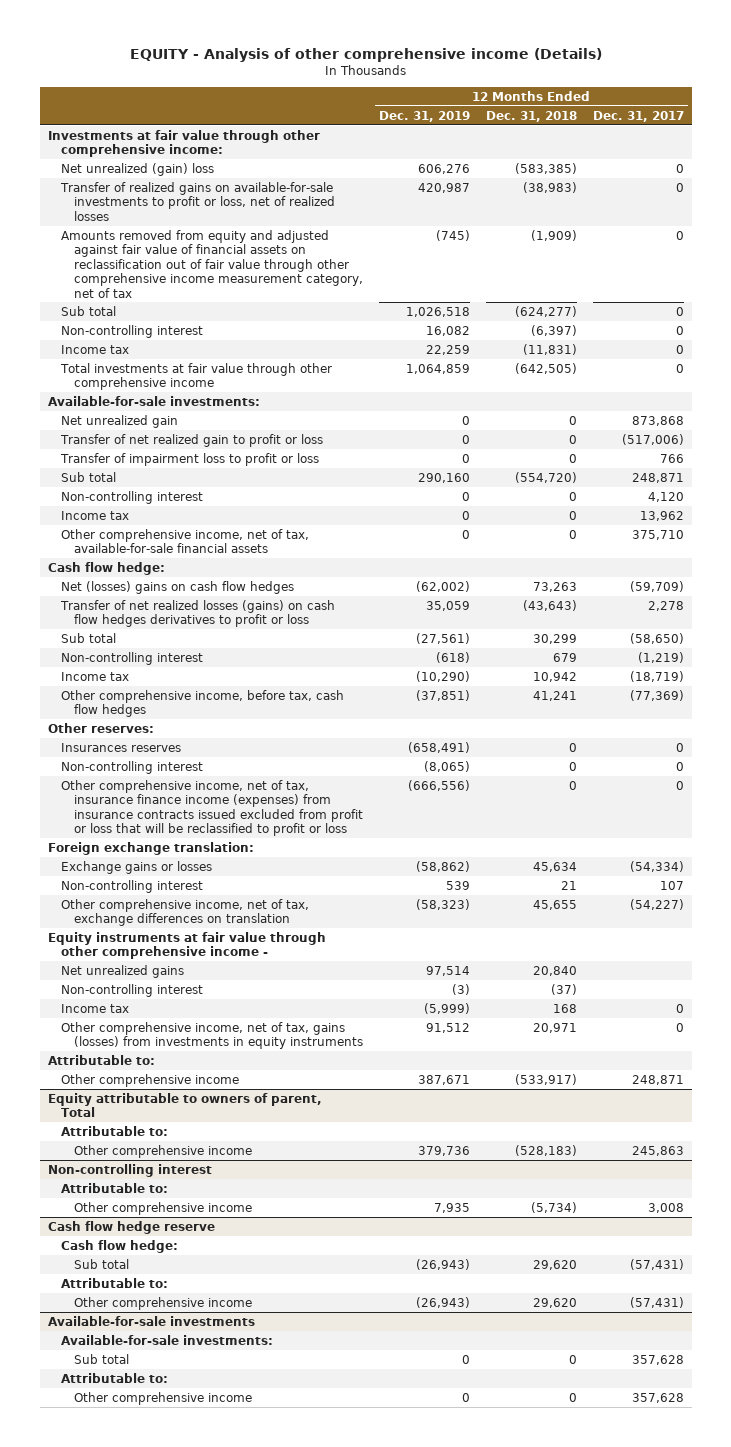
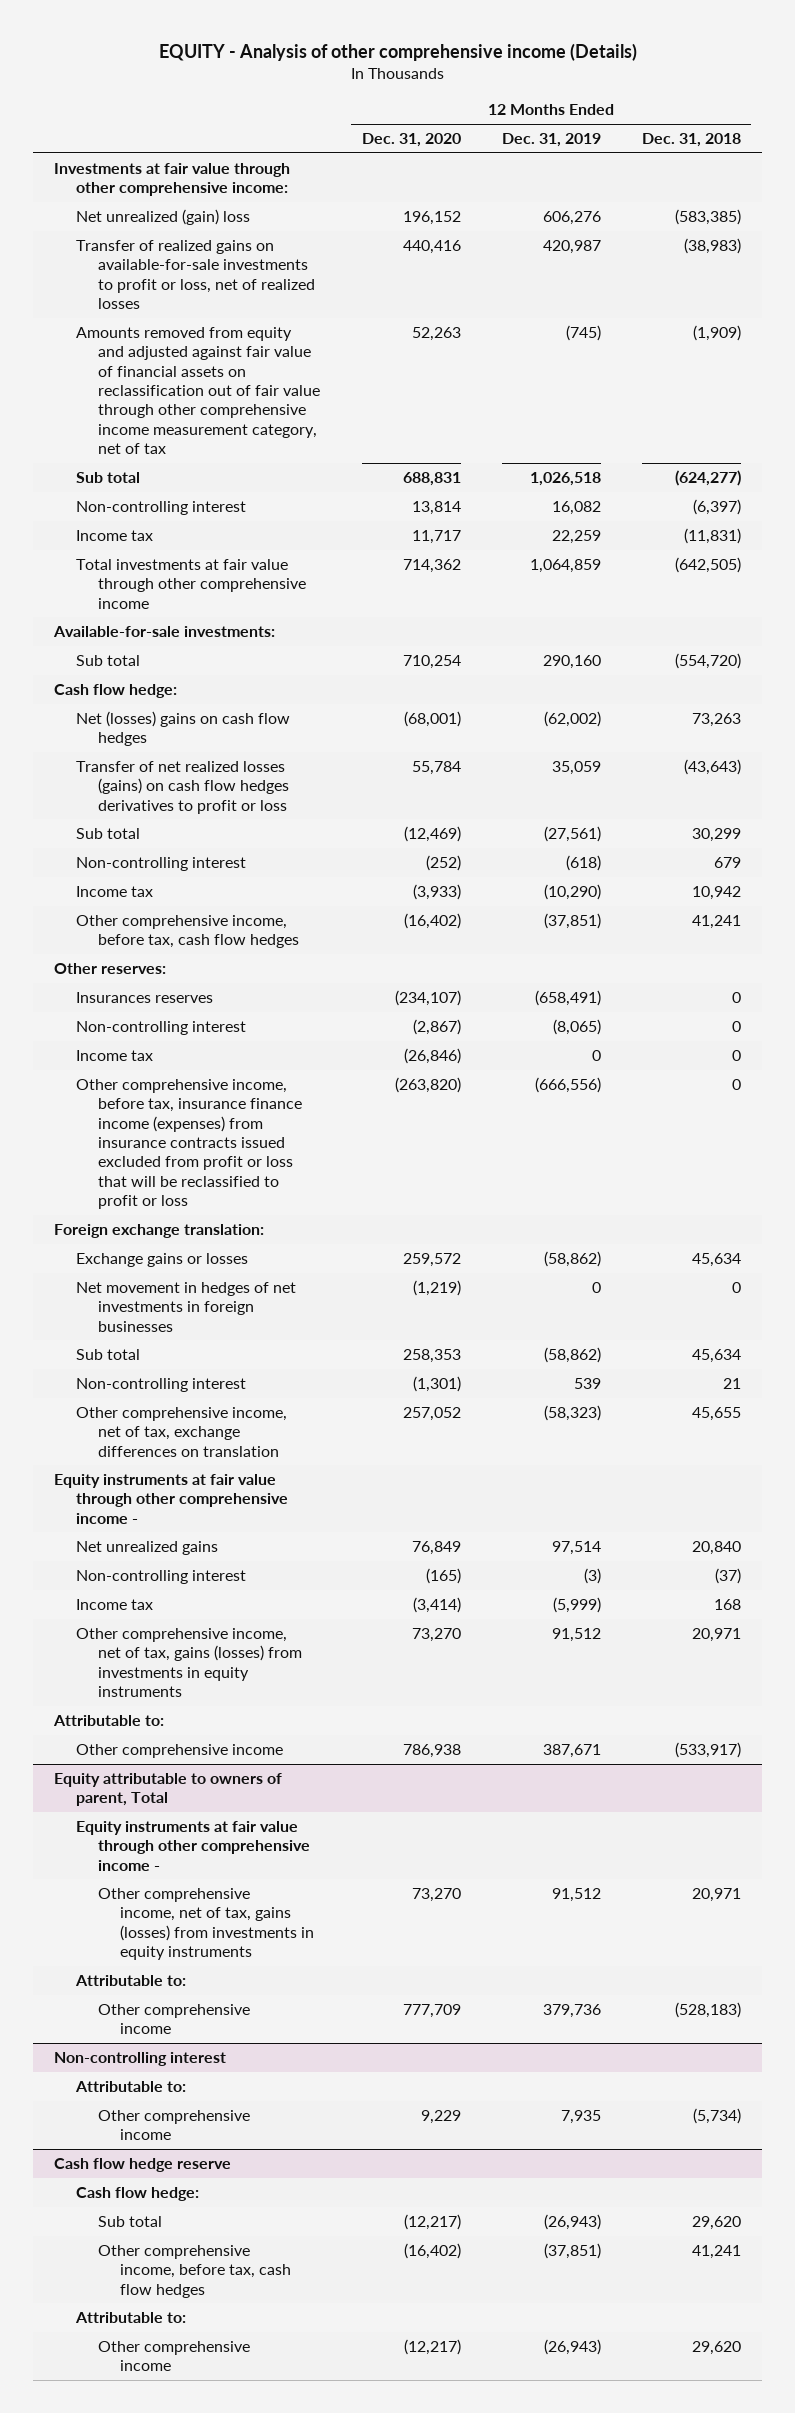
- | 12 Months Ended Dec. 31, 2019 | 12 Months Ended Dec. 31, 2018 | 12 Months Ended Dec. 31, 2017
+ | 12 Months Ended Dec. 31, 2020 | 12 Months Ended Dec. 31, 2019 | 12 Months Ended Dec. 31, 2018
- Net unrealized gain | 0 | 0 | 873,868
- Transfer of net realized gain to profit or loss | 0 | 0 | (517,006)
- Transfer of impairment loss to profit or loss | 0 | 0 | 766
- Non-controlling interest | 0 | 0 | 4,120
- Other comprehensive income, net of tax, available-for-sale financial assets | 0 | 0 | 375,710
- Other comprehensive income, net of tax, insurance finance income (expenses) from insurance contracts issued excluded from profit or loss that will be reclassified to profit or loss | (666,556) | 0 | 0
moved down: Income tax | (26,846) | 0 | 0
+ Other comprehensive income, before tax, insurance finance income (expenses) from insurance contracts issued excluded from profit or loss that will be reclassified to profit or loss | (263,820) | (666,556) | 0
+ Net movement in hedges of net investments in foreign businesses | (1,219) | 0 | 0
+ Sub total | 258,353 | (58,862) | 45,634
@ Equity attributable to owners of parent, Total
+ Equity instruments at fair value through other comprehensive income -
+ Other comprehensive income, net of tax, gains (losses) from investments in equity instruments | 73,270 | 91,512 | 20,971
@ Cash flow hedge reserve
+ Other comprehensive income, before tax, cash flow hedges | (16,402) | (37,851) | 41,241
- Available-for-sale investments
- Available-for-sale investments:
- Sub total | 0 | 0 | 357,628
- Attributable to:
- Other comprehensive income | 0 | 0 | 357,628

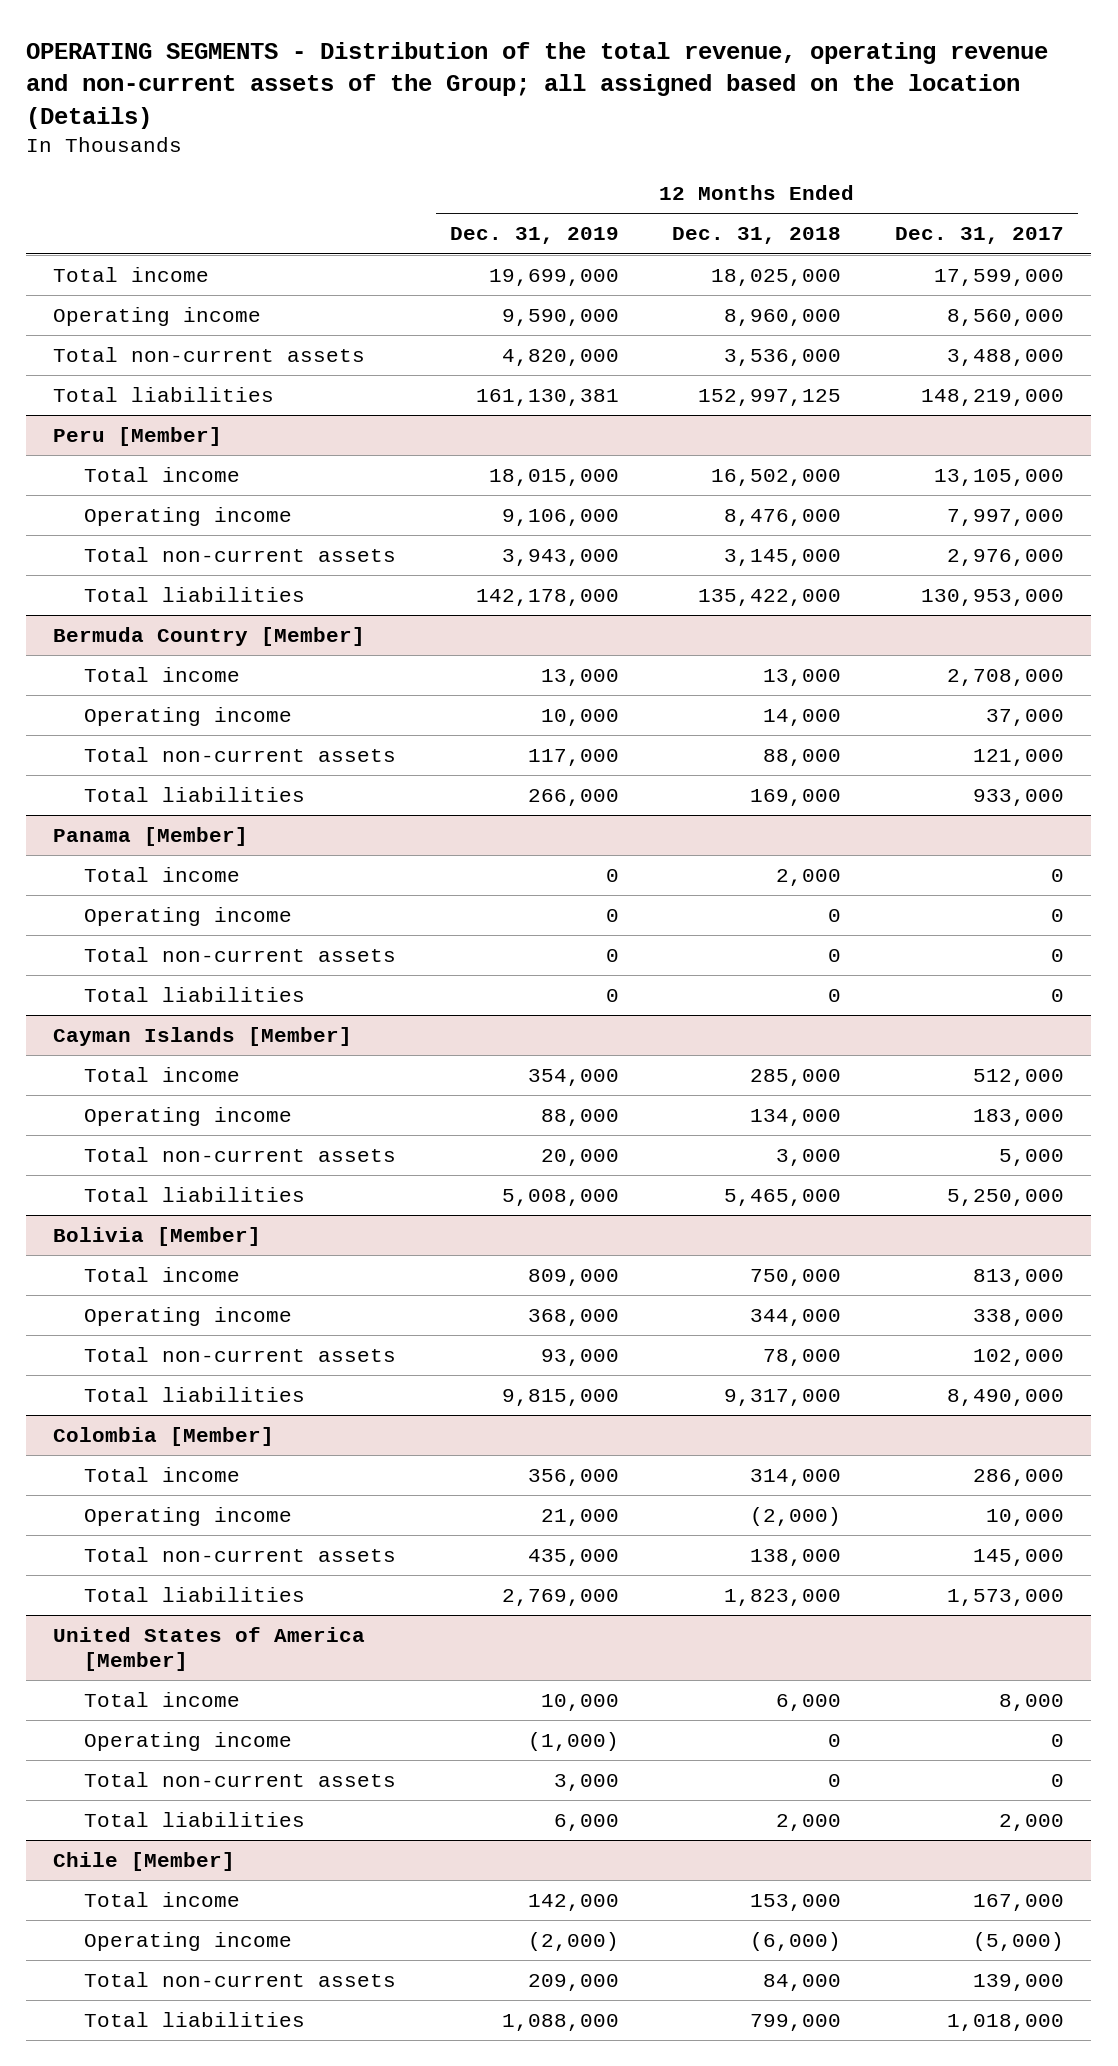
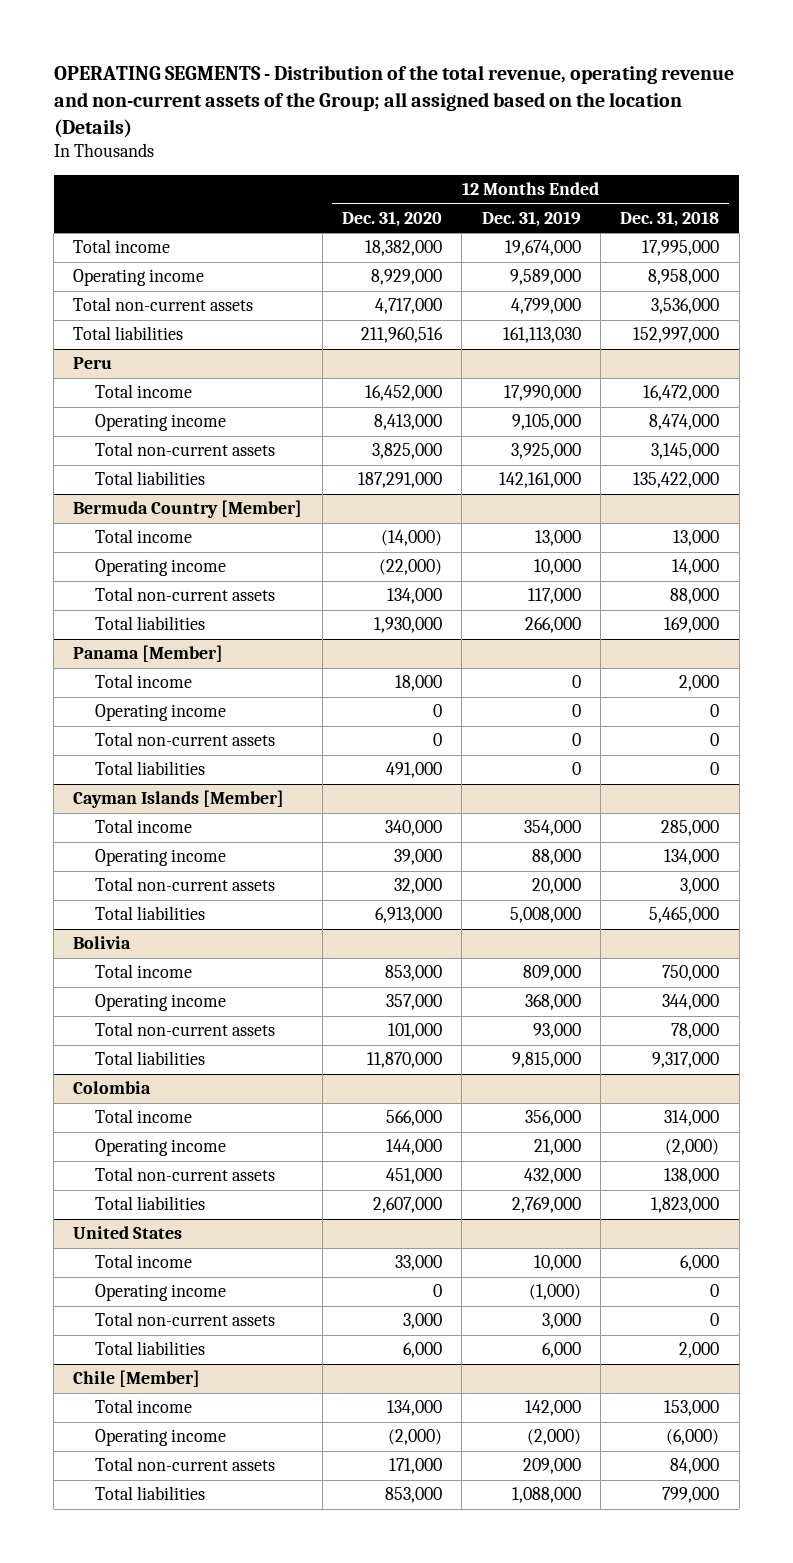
- | 12 Months Ended Dec. 31, 2019 | 12 Months Ended Dec. 31, 2018 | 12 Months Ended Dec. 31, 2017
+ | 12 Months Ended Dec. 31, 2020 | 12 Months Ended Dec. 31, 2019 | 12 Months Ended Dec. 31, 2018
- Total income | 19,699,000 | 18,025,000 | 17,599,000
- Operating income | 9,590,000 | 8,960,000 | 8,560,000
- Total non-current assets | 4,820,000 | 3,536,000 | 3,488,000
- Total liabilities | 161,130,381 | 152,997,125 | 148,219,000
- Peru [Member]
- Total income | 18,015,000 | 16,502,000 | 13,105,000
- Operating income | 9,106,000 | 8,476,000 | 7,997,000
- Total non-current assets | 3,943,000 | 3,145,000 | 2,976,000
- Total liabilities | 142,178,000 | 135,422,000 | 130,953,000
+ Total income | 18,382,000 | 19,674,000 | 17,995,000
+ Operating income | 8,929,000 | 9,589,000 | 8,958,000
+ Total non-current assets | 4,717,000 | 4,799,000 | 3,536,000
+ Total liabilities | 211,960,516 | 161,113,030 | 152,997,000
+ Peru
+ Total income | 16,452,000 | 17,990,000 | 16,472,000
+ Operating income | 8,413,000 | 9,105,000 | 8,474,000
+ Total non-current assets | 3,825,000 | 3,925,000 | 3,145,000
+ Total liabilities | 187,291,000 | 142,161,000 | 135,422,000
- Bolivia [Member]
+ Bolivia
- Colombia [Member]
+ Colombia
- Total non-current assets | 435,000 | 138,000 | 145,000
+ Total non-current assets | 451,000 | 432,000 | 138,000
- United States of America [Member]
+ United States

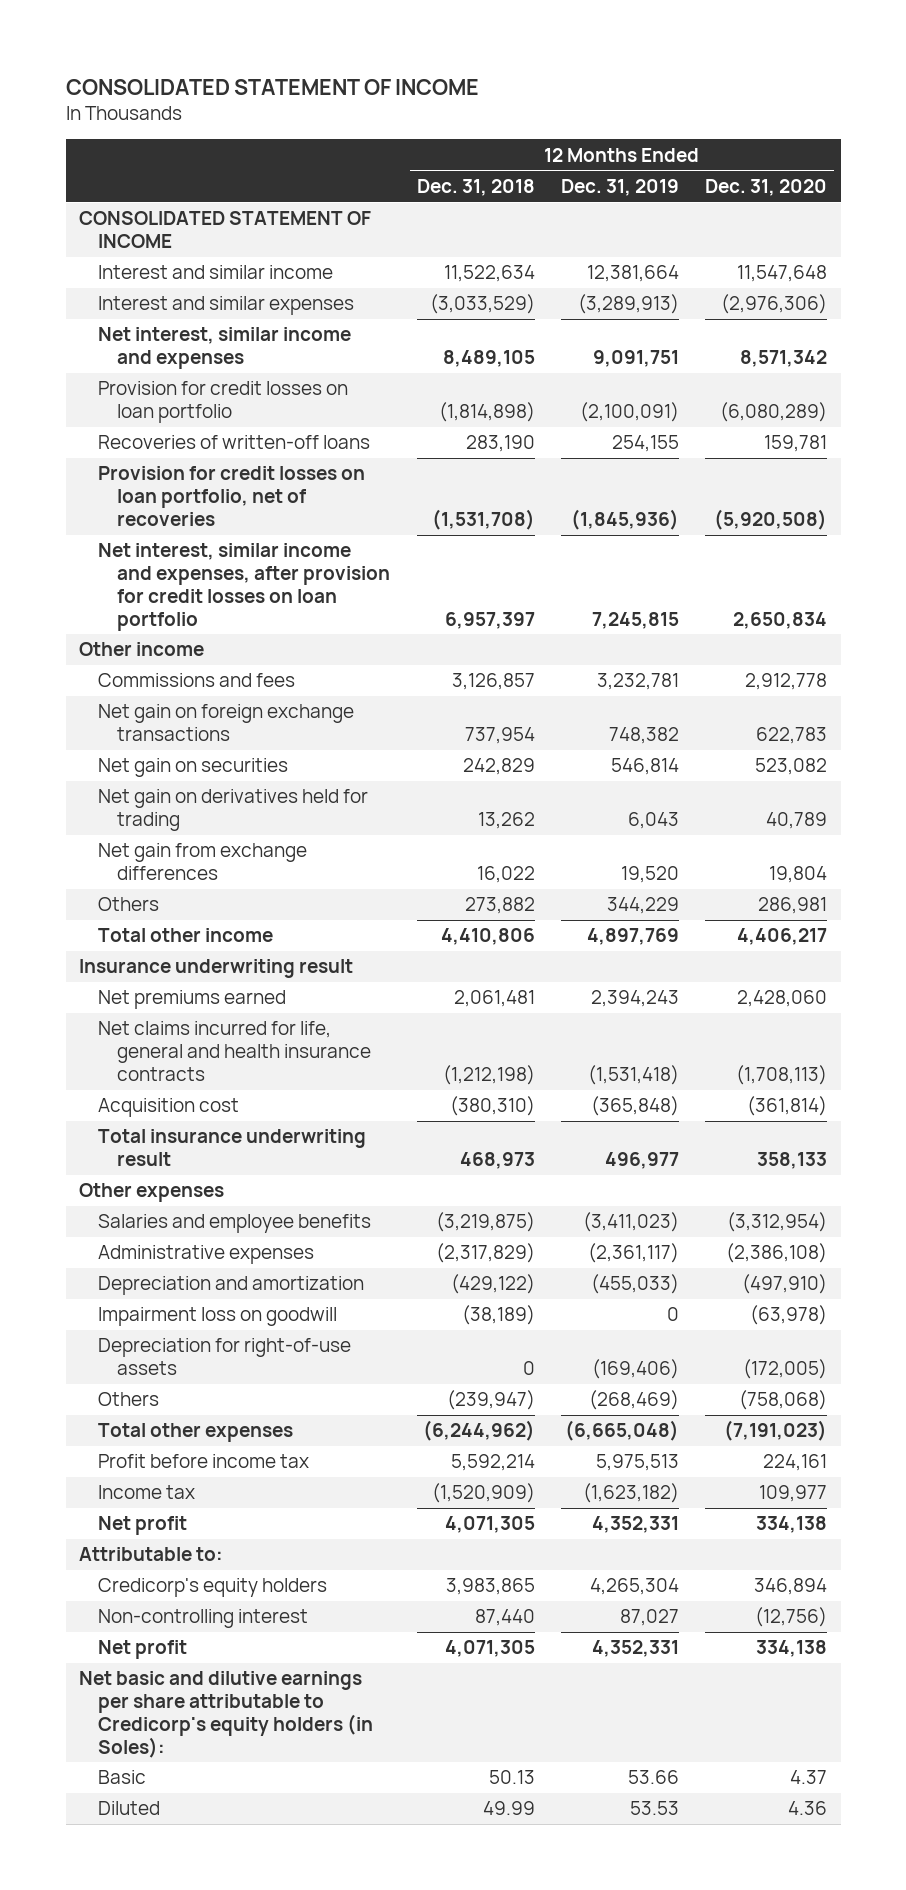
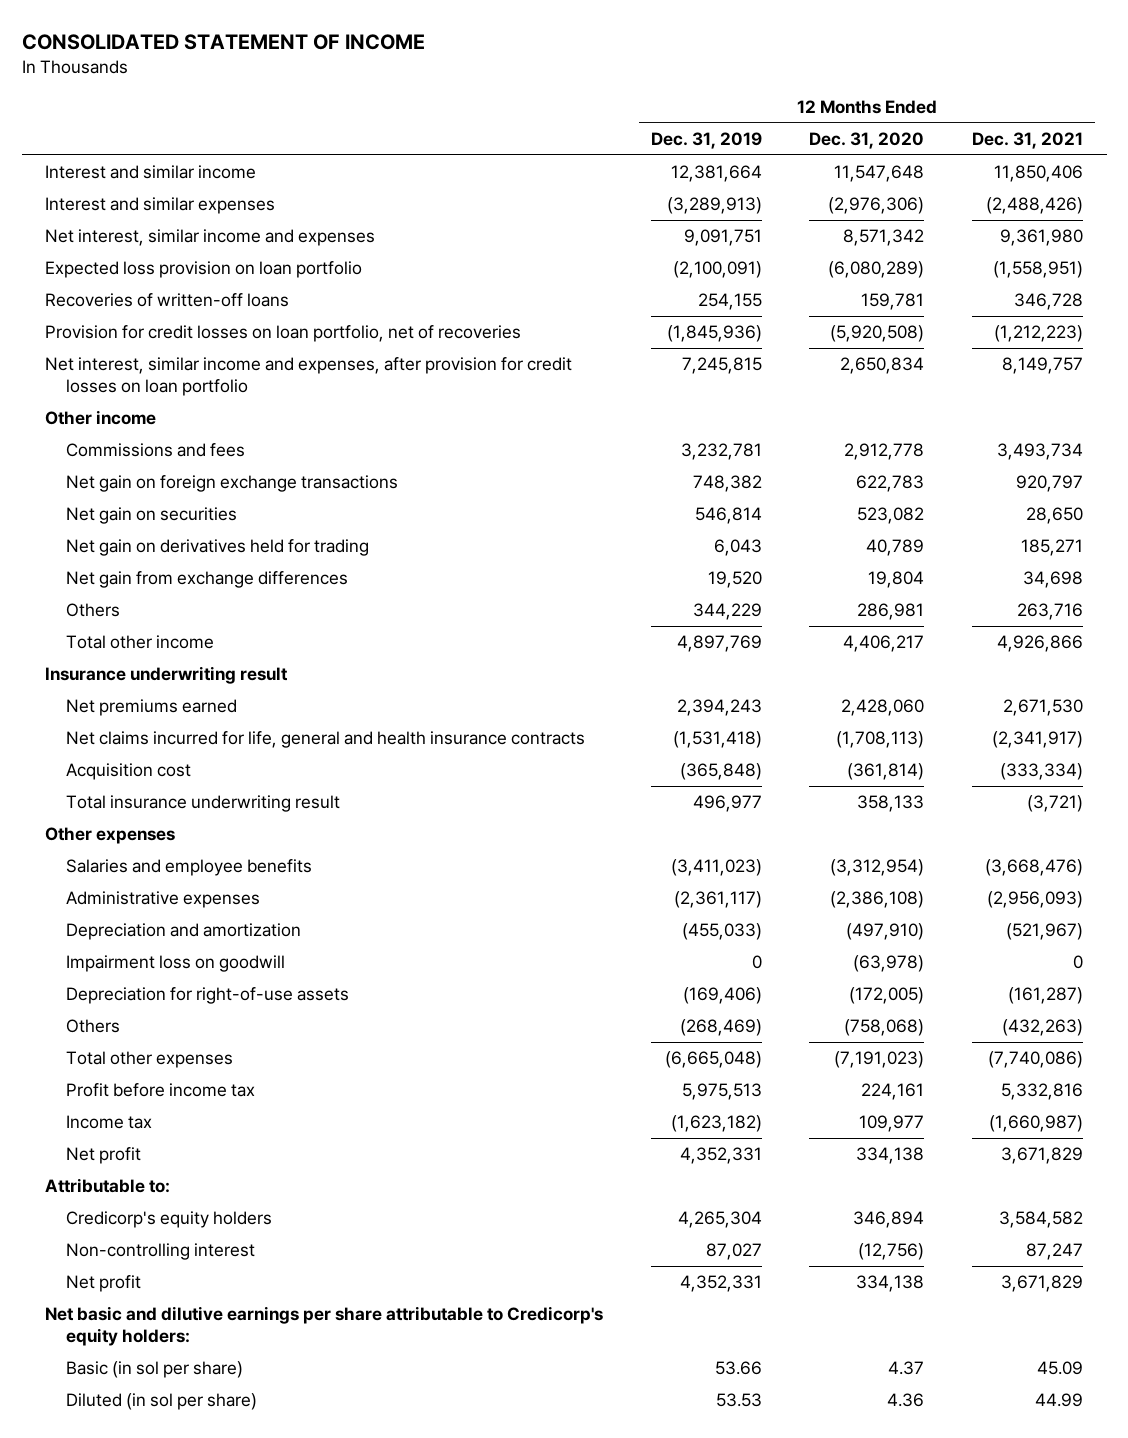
- | 12 Months Ended Dec. 31, 2018 | 12 Months Ended Dec. 31, 2019 | 12 Months Ended Dec. 31, 2020
+ | 12 Months Ended Dec. 31, 2019 | 12 Months Ended Dec. 31, 2020 | 12 Months Ended Dec. 31, 2021
- CONSOLIDATED STATEMENT OF INCOME
- Provision for credit losses on loan portfolio | (1,814,898) | (2,100,091) | (6,080,289)
+ Expected loss provision on loan portfolio | (2,100,091) | (6,080,289) | (1,558,951)
- Net basic and dilutive earnings per share attributable to Credicorp's equity holders (in Soles):
- Basic | 50.13 | 53.66 | 4.37
- Diluted | 49.99 | 53.53 | 4.36
+ Net basic and dilutive earnings per share attributable to Credicorp's equity holders:
+ Basic (in sol per share) | 53.66 | 4.37 | 45.09
+ Diluted (in sol per share) | 53.53 | 4.36 | 44.99

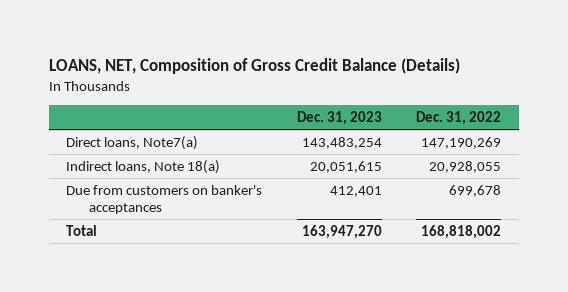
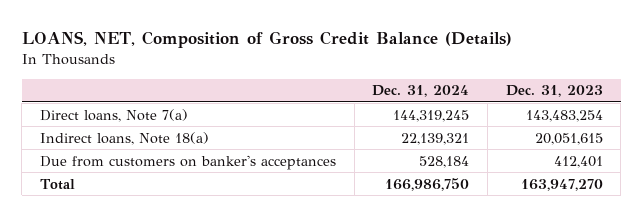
- | Dec. 31, 2023 | Dec. 31, 2022
+ | Dec. 31, 2024 | Dec. 31, 2023
- Direct loans, Note7(a) | 143,483,254 | 147,190,269
+ Direct loans, Note 7(a) | 144,319,245 | 143,483,254

